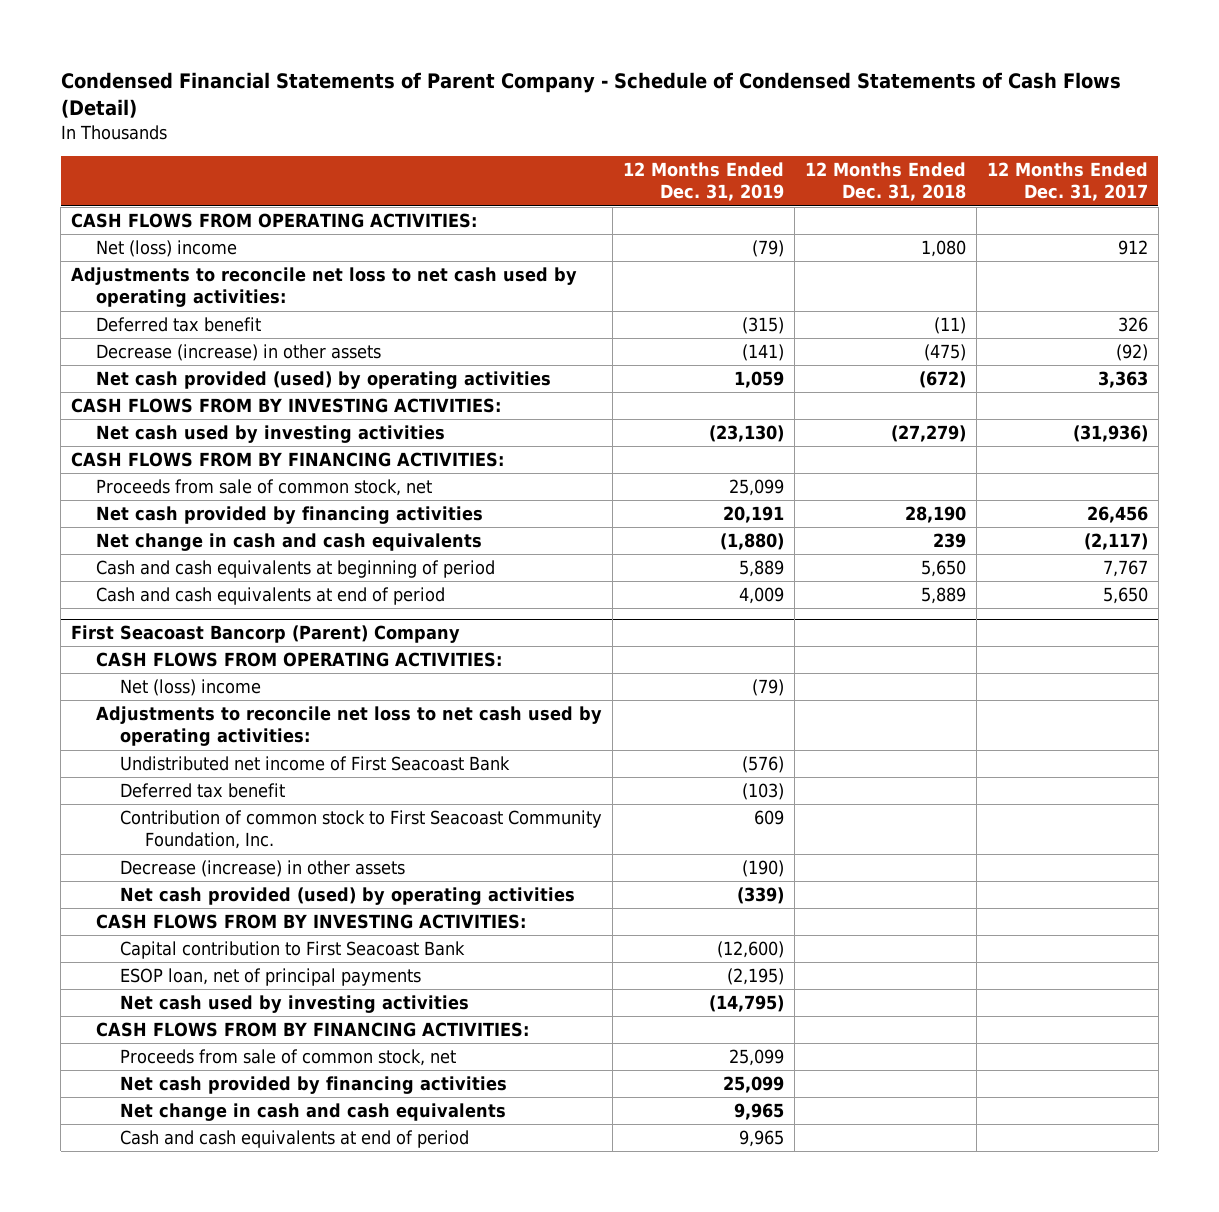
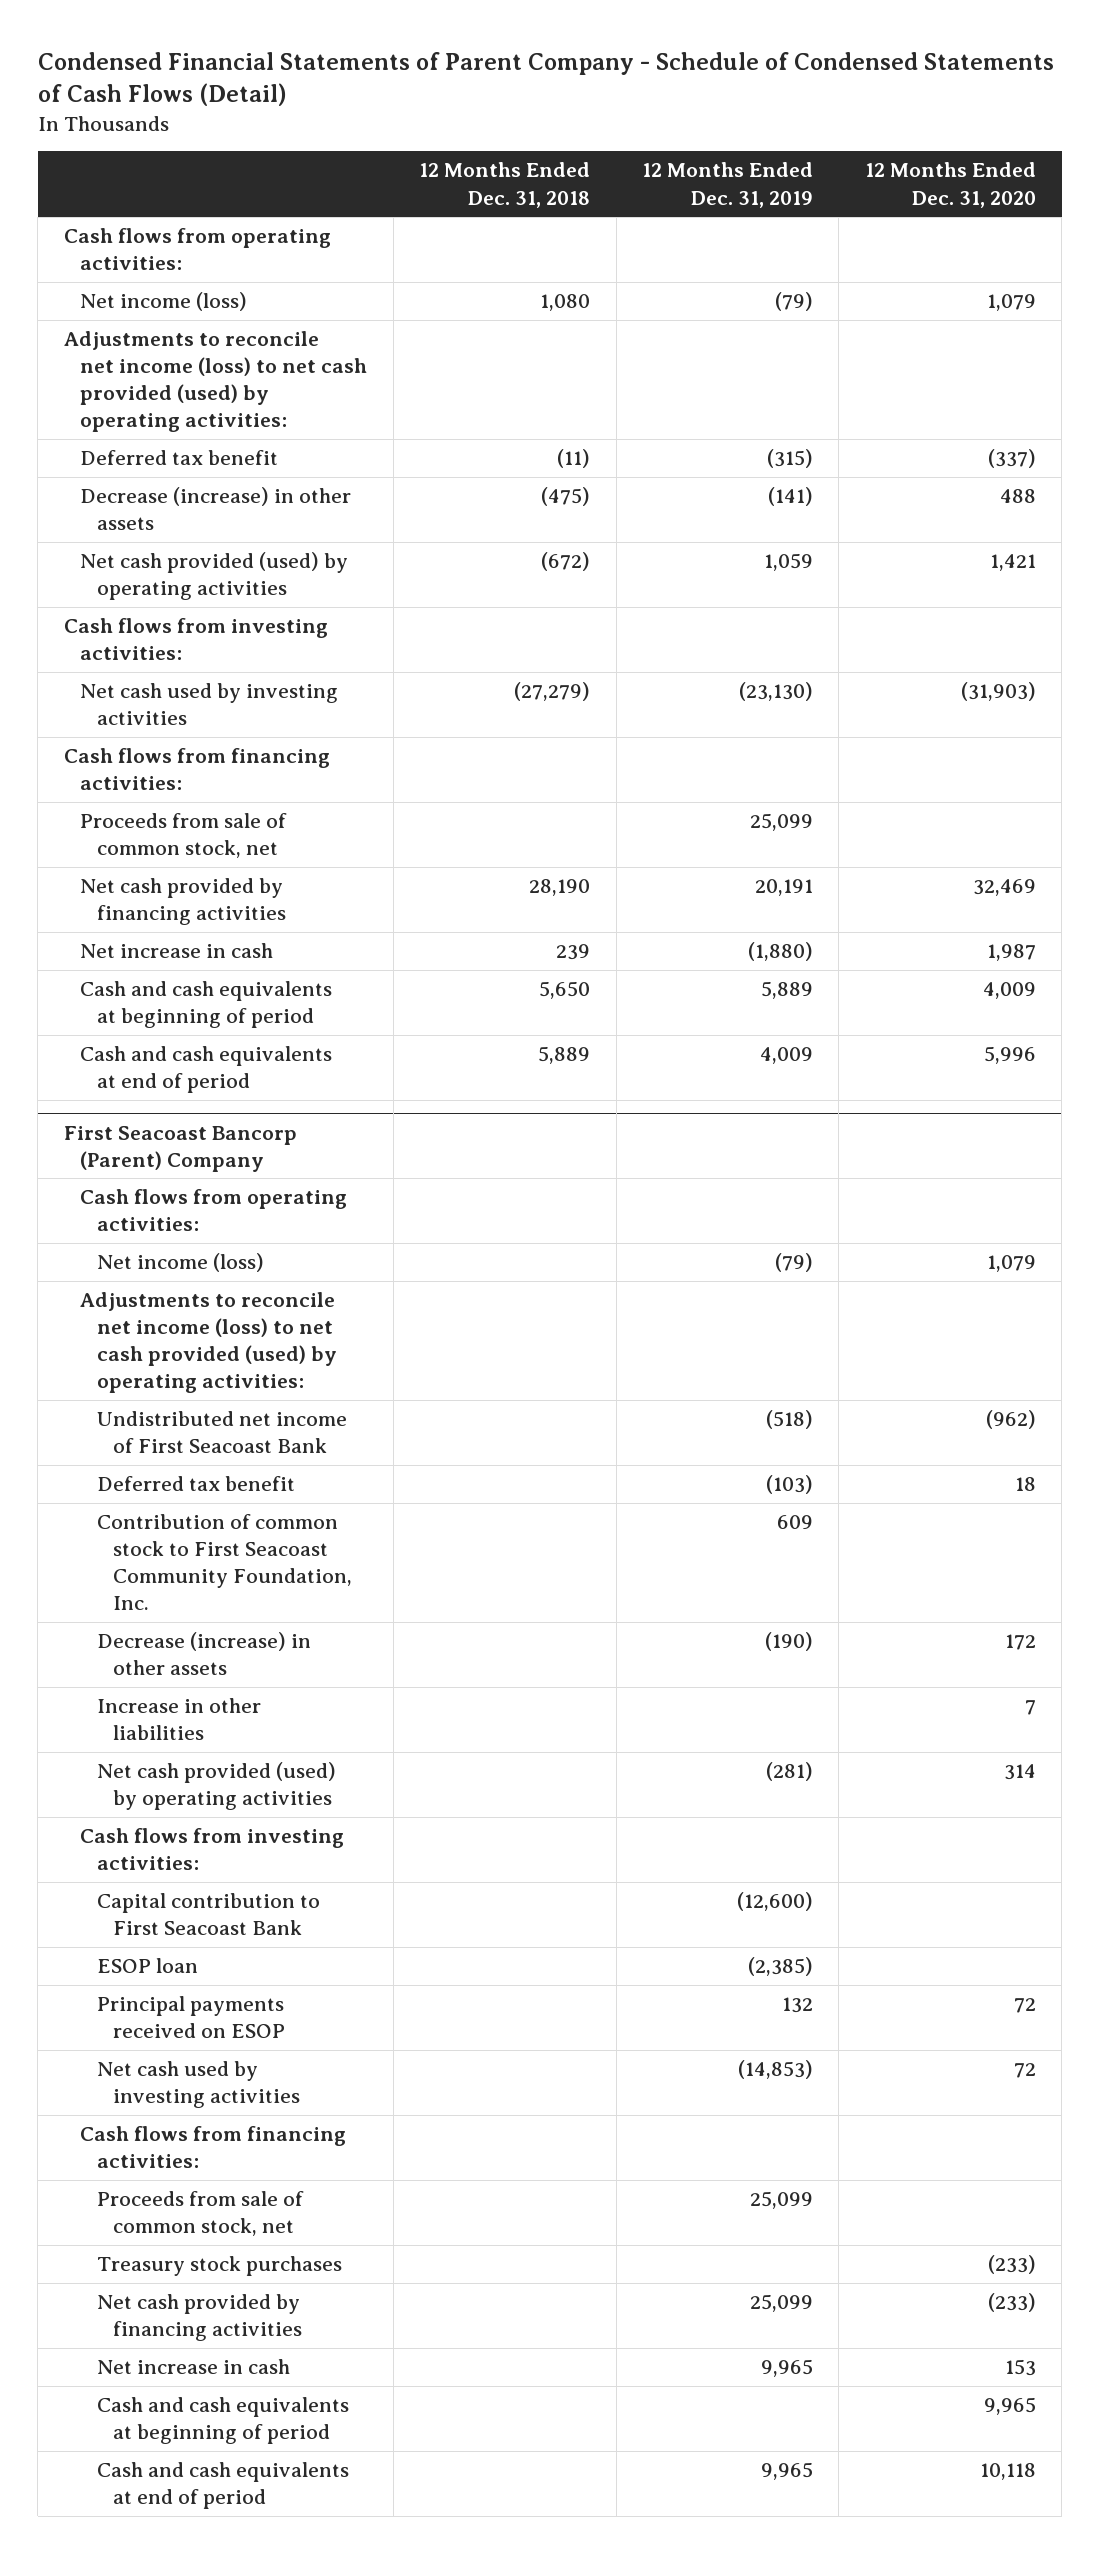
- | 12 Months Ended Dec. 31, 2019 | 12 Months Ended Dec. 31, 2018 | 12 Months Ended Dec. 31, 2017
+ | 12 Months Ended Dec. 31, 2018 | 12 Months Ended Dec. 31, 2019 | 12 Months Ended Dec. 31, 2020
- CASH FLOWS FROM OPERATING ACTIVITIES:
- Net (loss) income | (79) | 1,080 | 912
- Adjustments to reconcile net loss to net cash used by operating activities:
+ Cash flows from operating activities:
+ Net income (loss) | 1,080 | (79) | 1,079
+ Adjustments to reconcile net income (loss) to net cash provided (used) by operating activities:
- CASH FLOWS FROM BY INVESTING ACTIVITIES:
+ Cash flows from investing activities:
- CASH FLOWS FROM BY FINANCING ACTIVITIES:
+ Cash flows from financing activities:
- Net change in cash and cash equivalents | (1,880) | 239 | (2,117)
+ Net increase in cash | 239 | (1,880) | 1,987
@ First Seacoast Bancorp (Parent) Company
- CASH FLOWS FROM OPERATING ACTIVITIES:
- Net (loss) income | (79) | |
- Adjustments to reconcile net loss to net cash used by operating activities:
- Undistributed net income of First Seacoast Bank | (576) | |
+ Cash flows from operating activities:
+ Net income (loss) | | (79) | 1,079
+ Adjustments to reconcile net income (loss) to net cash provided (used) by operating activities:
+ Undistributed net income of First Seacoast Bank | | (518) | (962)
- Net cash provided (used) by operating activities | (339) | |
- CASH FLOWS FROM BY INVESTING ACTIVITIES:
+ Increase in other liabilities | | | 7
+ Net cash provided (used) by operating activities | | (281) | 314
+ Cash flows from investing activities:
- ESOP loan, net of principal payments | (2,195) | |
- Net cash used by investing activities | (14,795) | |
- CASH FLOWS FROM BY FINANCING ACTIVITIES:
+ ESOP loan | | (2,385) |
+ Principal payments received on ESOP | | 132 | 72
+ Net cash used by investing activities | | (14,853) | 72
+ Cash flows from financing activities:
+ Treasury stock purchases | | | (233)
- Net change in cash and cash equivalents | 9,965 | |
+ Net increase in cash | | 9,965 | 153
+ Cash and cash equivalents at beginning of period | | | 9,965

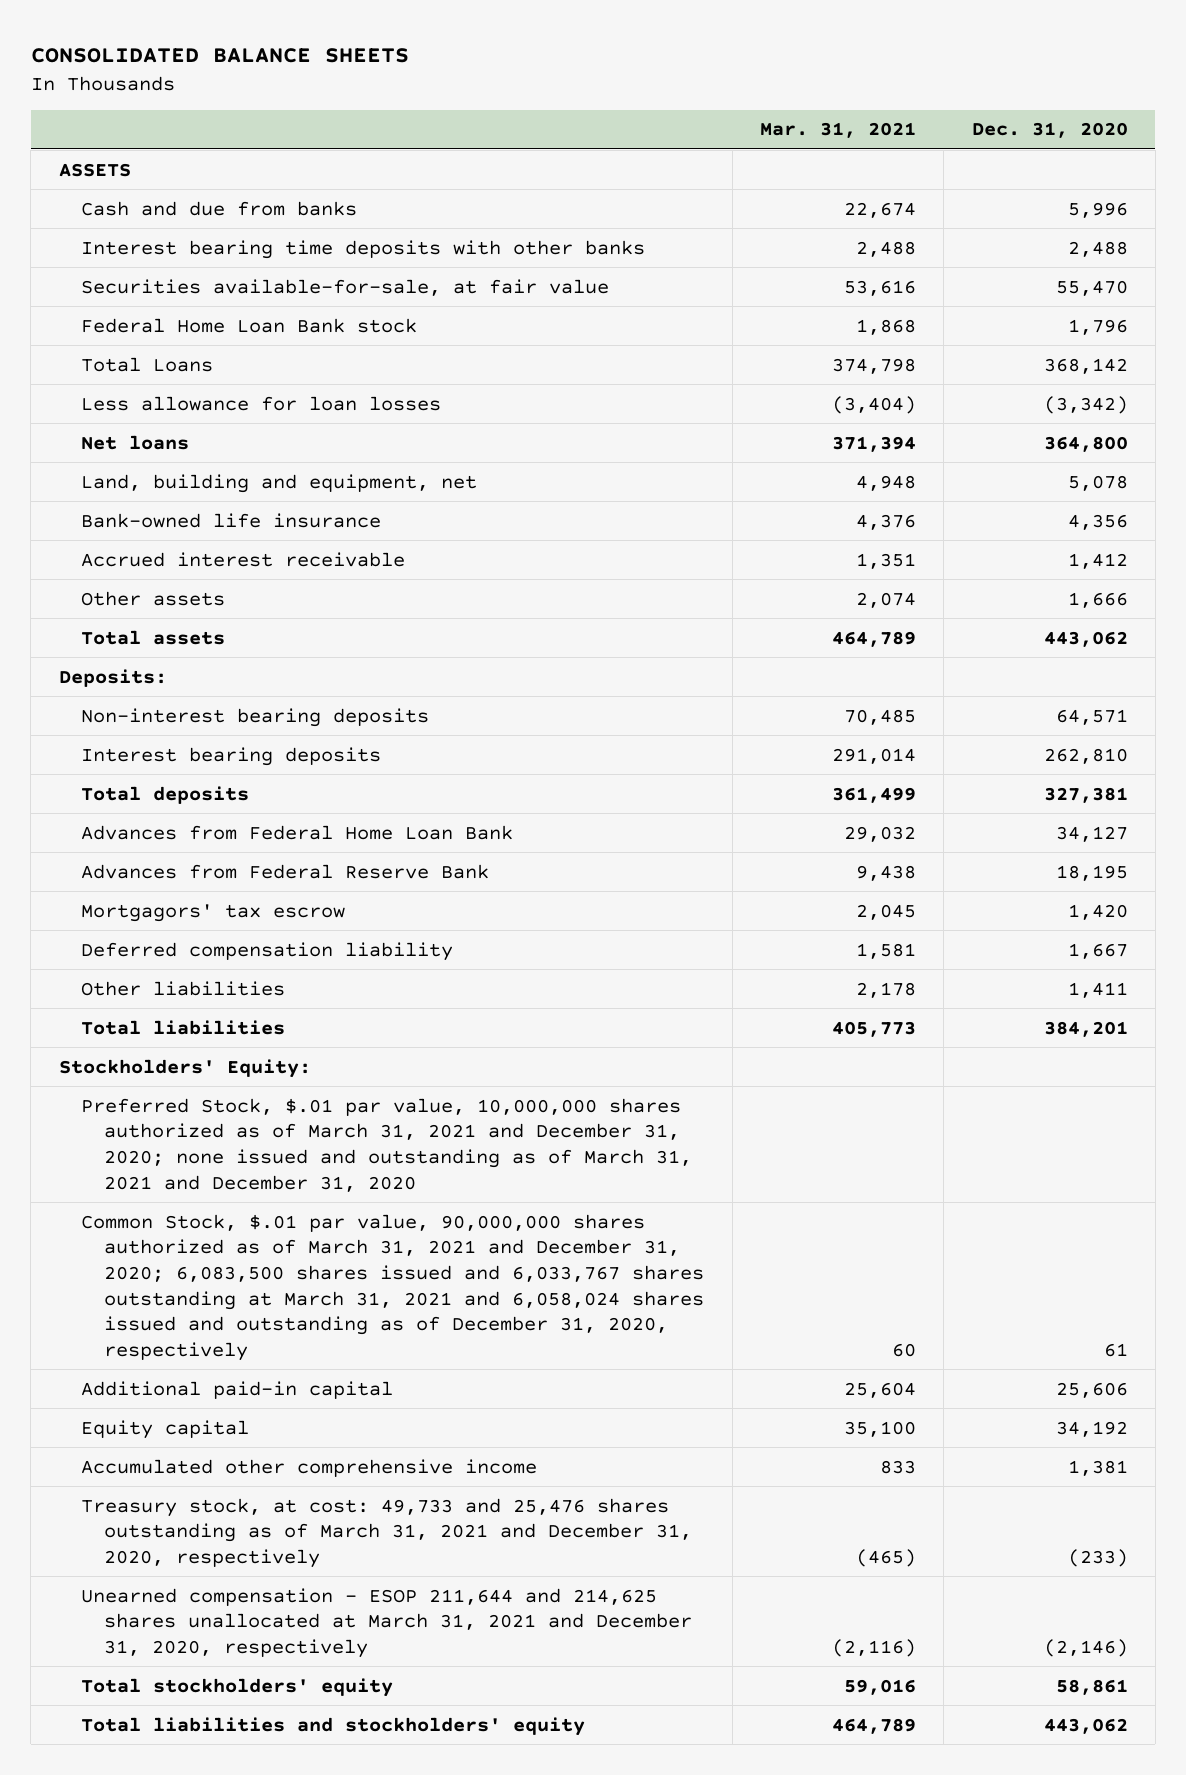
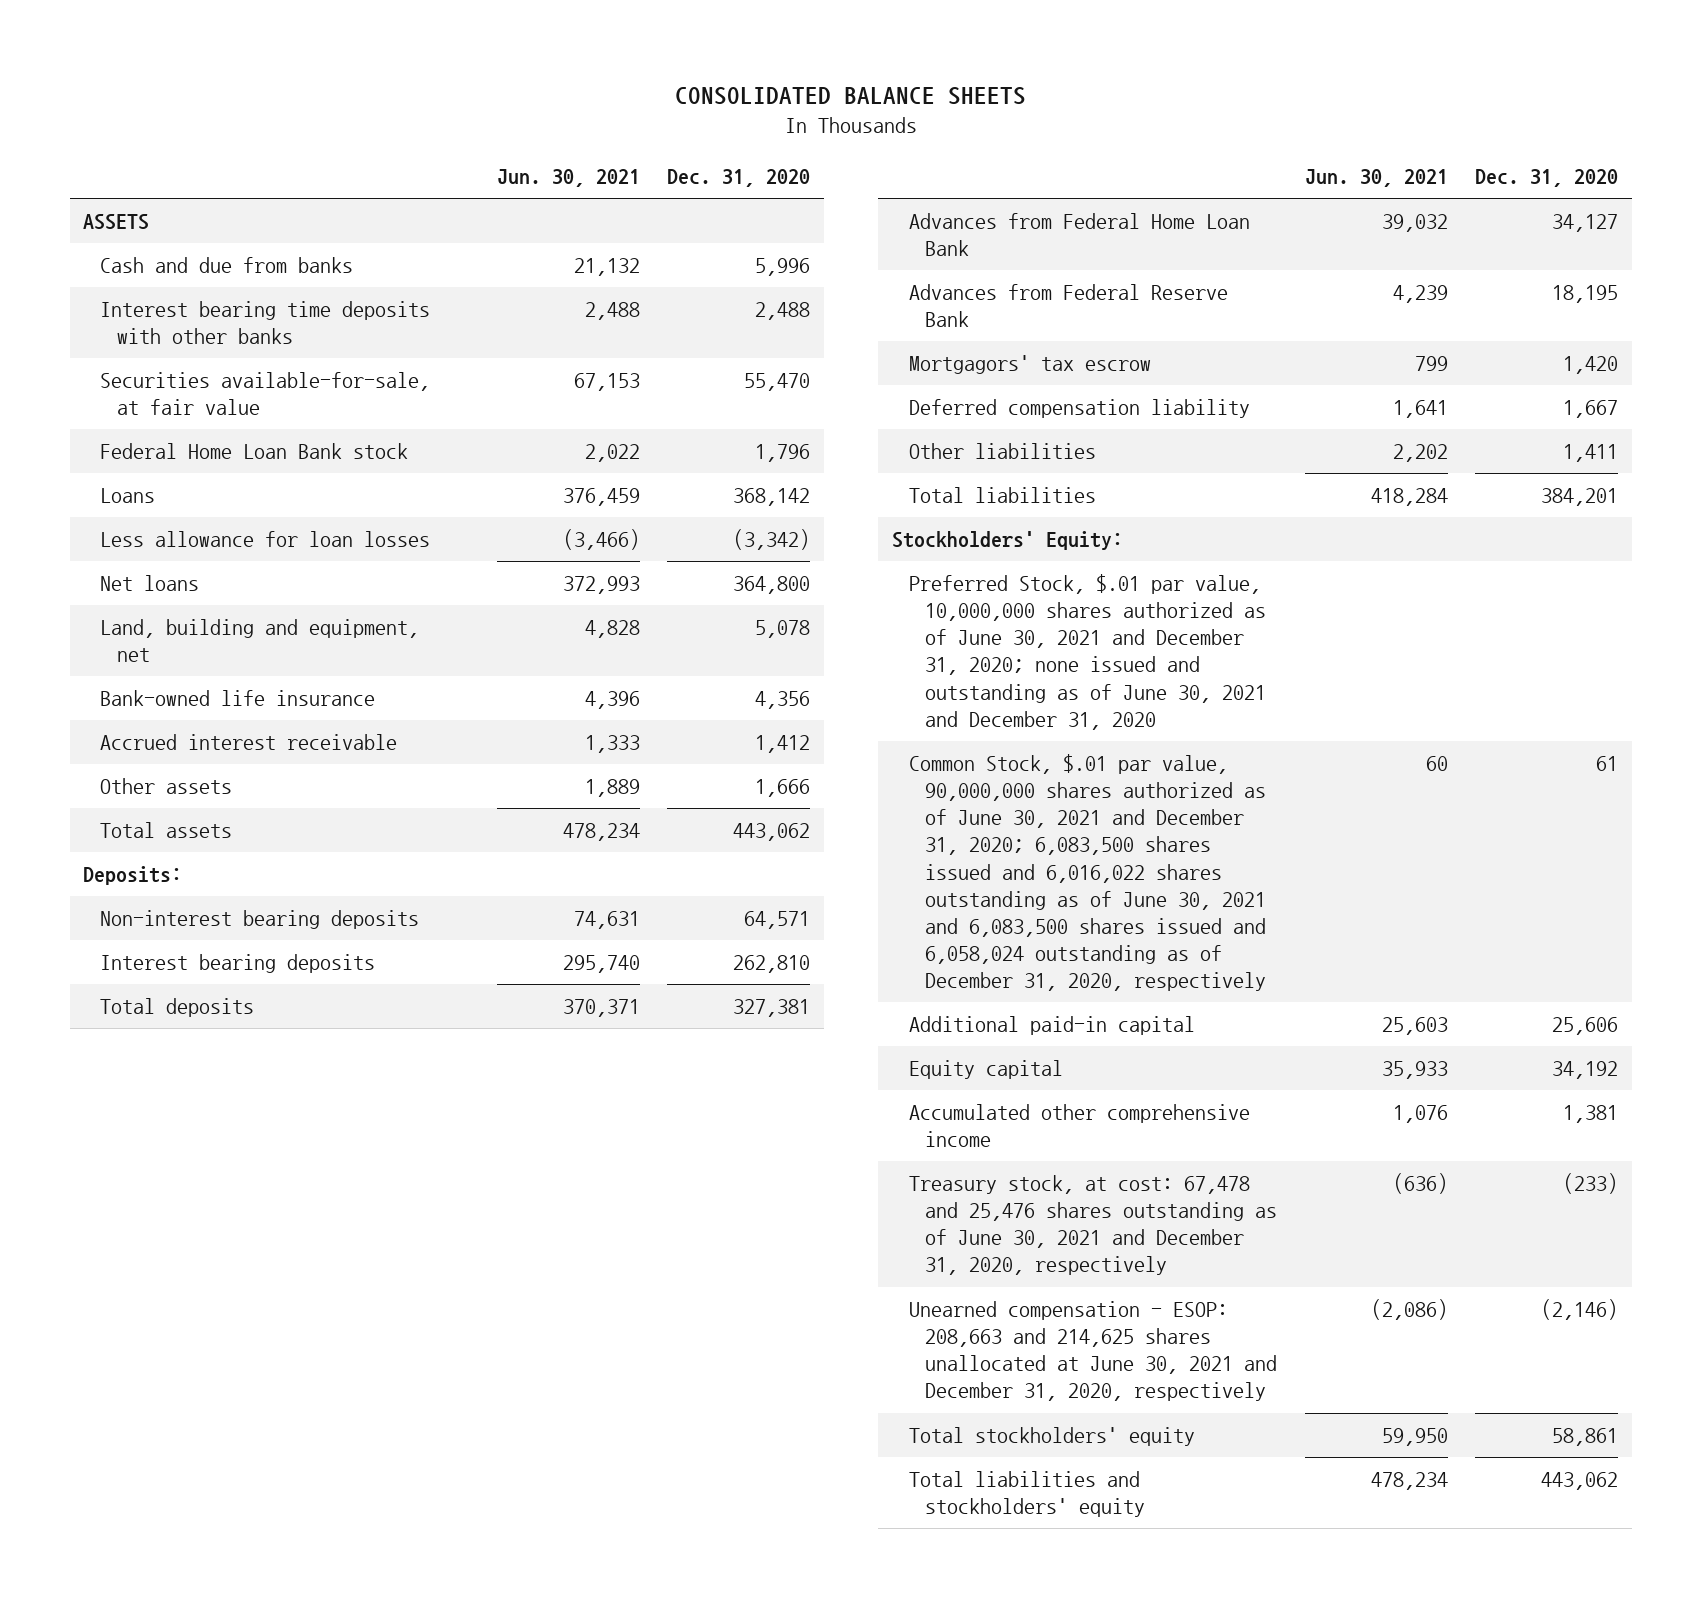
- | Mar. 31, 2021 | Dec. 31, 2020
+ | Jun. 30, 2021 | Dec. 31, 2020
- Total Loans | 374,798 | 368,142
+ Loans | 376,459 | 368,142
- Preferred Stock, $.01 par value, 10,000,000 shares authorized as of March 31, 2021 and December 31, 2020; none issued and outstanding as of March 31, 2021 and December 31, 2020
- Common Stock, $.01 par value, 90,000,000 shares authorized as of March 31, 2021 and December 31, 2020; 6,083,500 shares issued and 6,033,767 shares outstanding at March 31, 2021 and 6,058,024 shares issued and outstanding as of December 31, 2020, respectively | 60 | 61
+ Preferred Stock, $.01 par value, 10,000,000 shares authorized as of June 30, 2021 and December 31, 2020; none issued and outstanding as of June 30, 2021 and December 31, 2020
+ Common Stock, $.01 par value, 90,000,000 shares authorized as of June 30, 2021 and December 31, 2020; 6,083,500 shares issued and 6,016,022 shares outstanding as of June 30, 2021 and 6,083,500 shares issued and 6,058,024 outstanding as of December 31, 2020, respectively | 60 | 61
- Treasury stock, at cost: 49,733 and 25,476 shares outstanding as of March 31, 2021 and December 31, 2020, respectively | (465) | (233)
- Unearned compensation - ESOP 211,644 and 214,625 shares unallocated at March 31, 2021 and December 31, 2020, respectively | (2,116) | (2,146)
+ Treasury stock, at cost: 67,478 and 25,476 shares outstanding as of June 30, 2021 and December 31, 2020, respectively | (636) | (233)
+ Unearned compensation - ESOP: 208,663 and 214,625 shares unallocated at June 30, 2021 and December 31, 2020, respectively | (2,086) | (2,146)

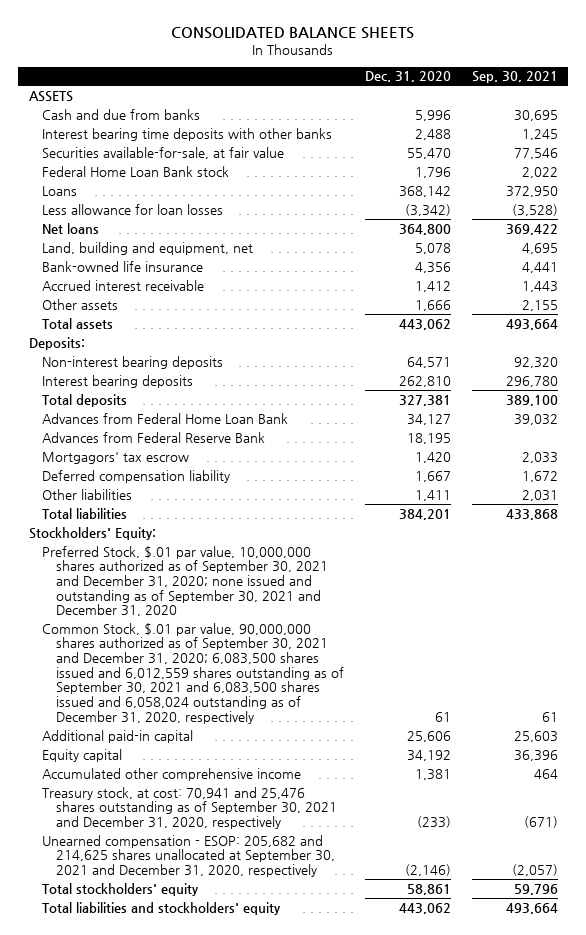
- | Jun. 30, 2021 | Dec. 31, 2020
+ | Dec. 31, 2020 | Sep. 30, 2021
- Preferred Stock, $.01 par value, 10,000,000 shares authorized as of June 30, 2021 and December 31, 2020; none issued and outstanding as of June 30, 2021 and December 31, 2020
- Common Stock, $.01 par value, 90,000,000 shares authorized as of June 30, 2021 and December 31, 2020; 6,083,500 shares issued and 6,016,022 shares outstanding as of June 30, 2021 and 6,083,500 shares issued and 6,058,024 outstanding as of December 31, 2020, respectively | 60 | 61
+ Preferred Stock, $.01 par value, 10,000,000 shares authorized as of September 30, 2021 and December 31, 2020; none issued and outstanding as of September 30, 2021 and December 31, 2020
+ Common Stock, $.01 par value, 90,000,000 shares authorized as of September 30, 2021 and December 31, 2020; 6,083,500 shares issued and 6,012,559 shares outstanding as of September 30, 2021 and 6,083,500 shares issued and 6,058,024 outstanding as of December 31, 2020, respectively | 61 | 61
- Treasury stock, at cost: 67,478 and 25,476 shares outstanding as of June 30, 2021 and December 31, 2020, respectively | (636) | (233)
- Unearned compensation - ESOP: 208,663 and 214,625 shares unallocated at June 30, 2021 and December 31, 2020, respectively | (2,086) | (2,146)
+ Treasury stock, at cost: 70,941 and 25,476 shares outstanding as of September 30, 2021 and December 31, 2020, respectively | (233) | (671)
+ Unearned compensation - ESOP: 205,682 and 214,625 shares unallocated at September 30, 2021 and December 31, 2020, respectively | (2,146) | (2,057)

